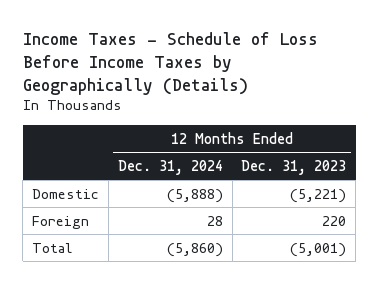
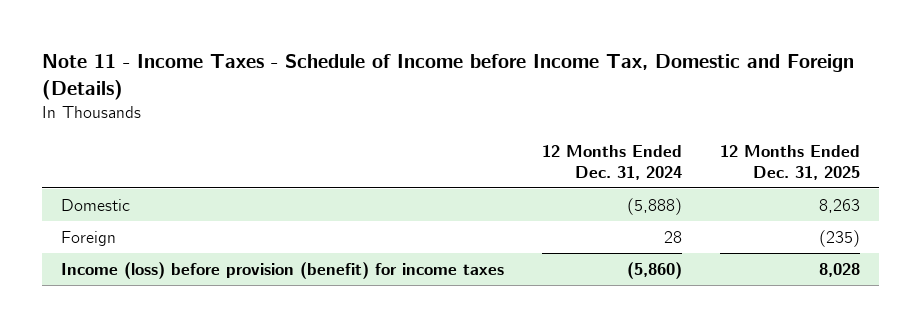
- Income Taxes - Schedule of Loss Before Income Taxes by Geographically (Details)
+ Note 11 - Income Taxes - Schedule of Income before Income Tax, Domestic and Foreign (Details)
- | 12 Months Ended Dec. 31, 2024 | 12 Months Ended Dec. 31, 2023
+ | 12 Months Ended Dec. 31, 2024 | 12 Months Ended Dec. 31, 2025
- Total | (5,860) | (5,001)
+ Income (loss) before provision (benefit) for income taxes | (5,860) | 8,028

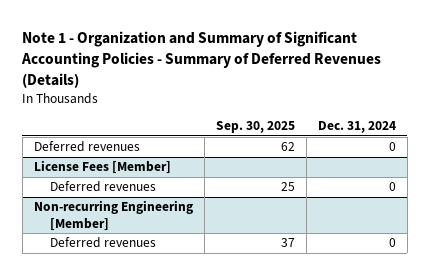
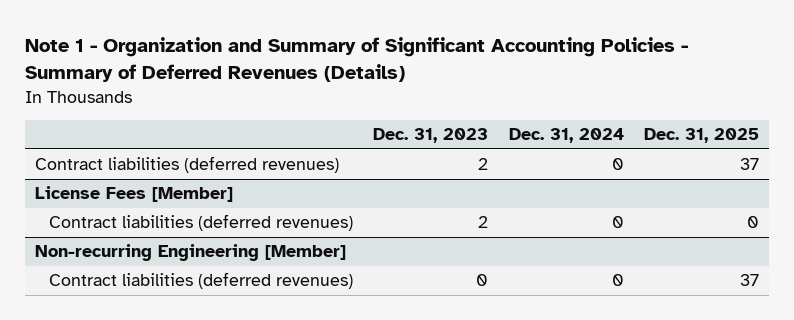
- | Sep. 30, 2025 | Dec. 31, 2024
+ | Dec. 31, 2023 | Dec. 31, 2024 | Dec. 31, 2025
- Deferred revenues | 62 | 0
+ Contract liabilities (deferred revenues) | 2 | 0 | 37
@ License Fees [Member]
- Deferred revenues | 25 | 0
+ Contract liabilities (deferred revenues) | 2 | 0 | 0
@ Non-recurring Engineering [Member]
- Deferred revenues | 37 | 0
+ Contract liabilities (deferred revenues) | 0 | 0 | 37

